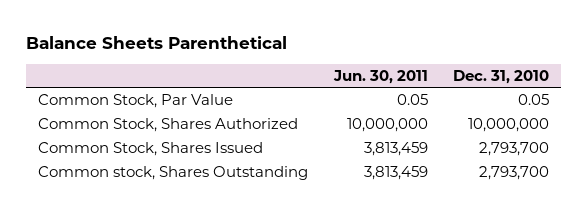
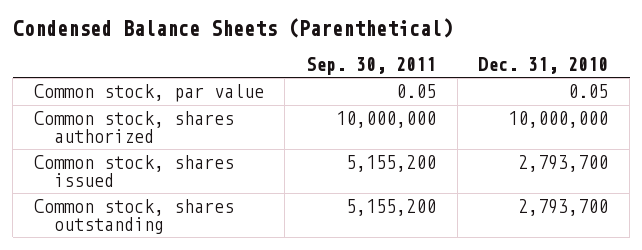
- Balance Sheets Parenthetical
+ Condensed Balance Sheets (Parenthetical)
- | Jun. 30, 2011 | Dec. 31, 2010
+ | Sep. 30, 2011 | Dec. 31, 2010
- Common Stock, Par Value | 0.05 | 0.05
- Common Stock, Shares Authorized | 10,000,000 | 10,000,000
- Common Stock, Shares Issued | 3,813,459 | 2,793,700
- Common stock, Shares Outstanding | 3,813,459 | 2,793,700
+ Common stock, par value | 0.05 | 0.05
+ Common stock, shares authorized | 10,000,000 | 10,000,000
+ Common stock, shares issued | 5,155,200 | 2,793,700
+ Common stock, shares outstanding | 5,155,200 | 2,793,700

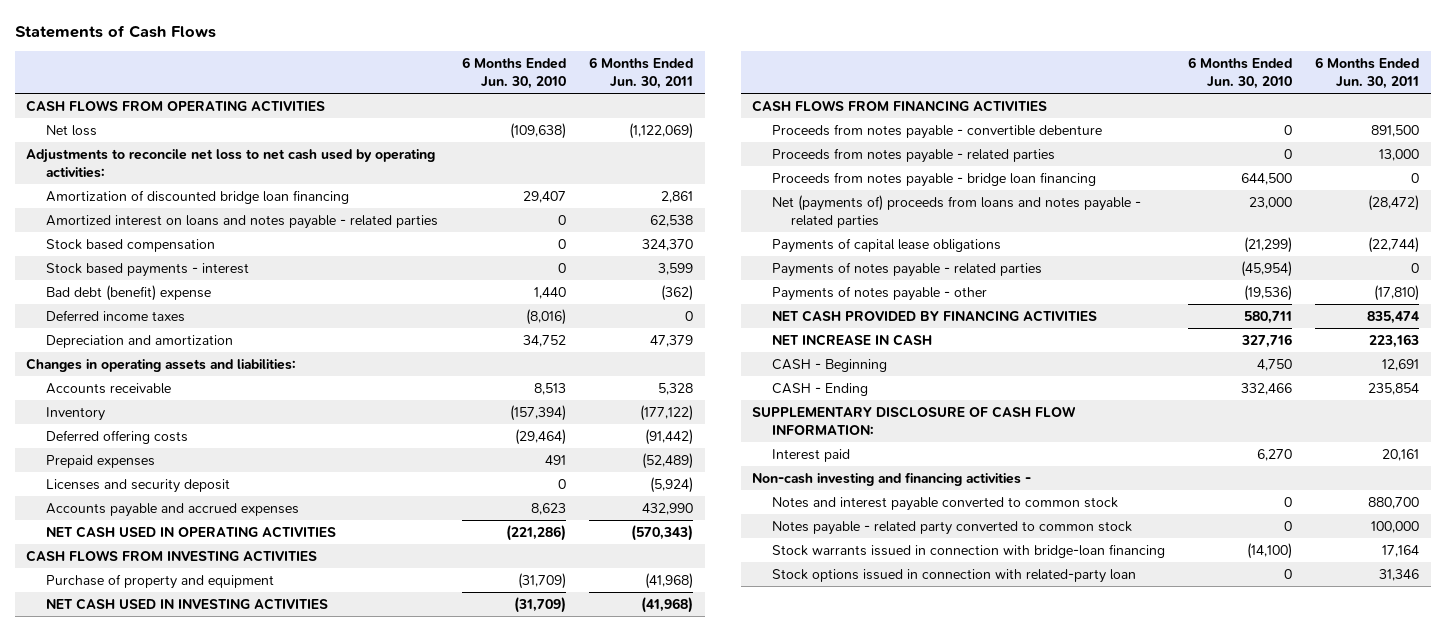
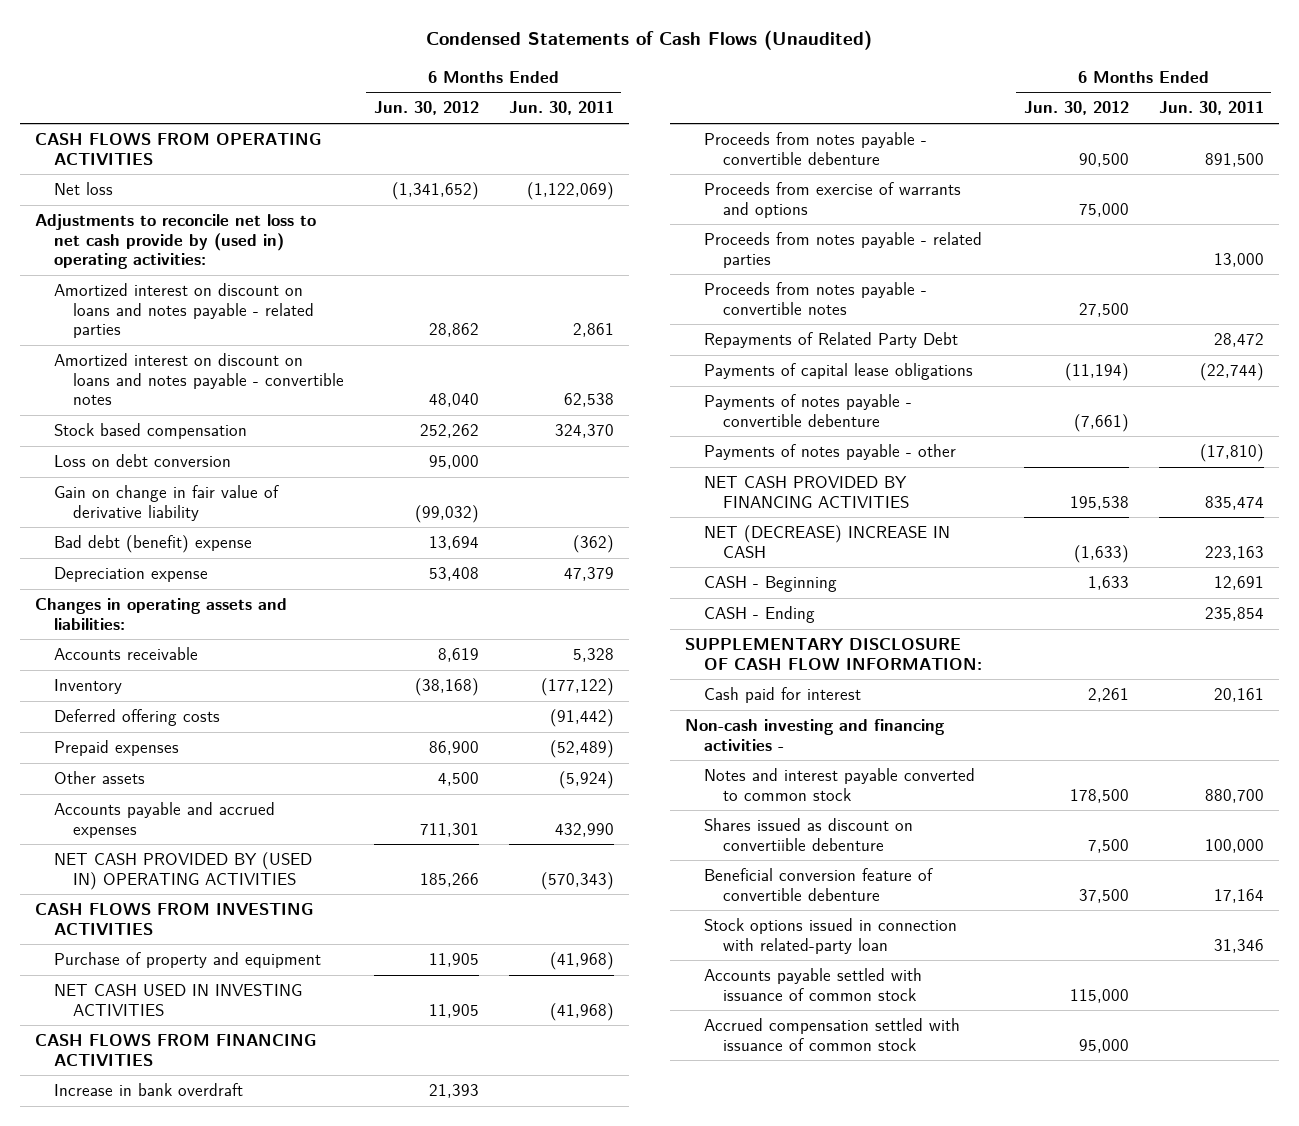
- Statements of Cash Flows
+ Condensed Statements of Cash Flows (Unaudited)
- | 6 Months Ended Jun. 30, 2010 | 6 Months Ended Jun. 30, 2011
+ | 6 Months Ended Jun. 30, 2012 | 6 Months Ended Jun. 30, 2011
- Adjustments to reconcile net loss to net cash used by operating activities:
- Amortization of discounted bridge loan financing | 29,407 | 2,861
- Amortized interest on loans and notes payable - related parties | 0 | 62,538
+ Adjustments to reconcile net loss to net cash provide by (used in) operating activities:
+ Amortized interest on discount on loans and notes payable - related parties | 28,862 | 2,861
+ Amortized interest on discount on loans and notes payable - convertible notes | 48,040 | 62,538
- Stock based payments - interest | 0 | 3,599
+ Loss on debt conversion | 95,000 |
+ Gain on change in fair value of derivative liability | (99,032) |
- Deferred income taxes | (8,016) | 0
- Depreciation and amortization | 34,752 | 47,379
+ Depreciation expense | 53,408 | 47,379
- Licenses and security deposit | 0 | (5,924)
+ Other assets | 4,500 | (5,924)
- NET CASH USED IN OPERATING ACTIVITIES | (221,286) | (570,343)
+ NET CASH PROVIDED BY (USED IN) OPERATING ACTIVITIES | 185,266 | (570,343)
+ Increase in bank overdraft | 21,393 |
+ Proceeds from exercise of warrants and options | 75,000 |
- Proceeds from notes payable - bridge loan financing | 644,500 | 0
- Net (payments of) proceeds from loans and notes payable - related parties | 23,000 | (28,472)
+ Proceeds from notes payable - convertible notes | 27,500 |
+ Repayments of Related Party Debt | | 28,472
- Payments of notes payable - related parties | (45,954) | 0
+ Payments of notes payable - convertible debenture | (7,661) |
- NET INCREASE IN CASH | 327,716 | 223,163
+ NET (DECREASE) INCREASE IN CASH | (1,633) | 223,163
- Interest paid | 6,270 | 20,161
+ Cash paid for interest | 2,261 | 20,161
- Notes payable - related party converted to common stock | 0 | 100,000
- Stock warrants issued in connection with bridge-loan financing | (14,100) | 17,164
+ Shares issued as discount on convertiible debenture | 7,500 | 100,000
+ Beneficial conversion feature of convertible debenture | 37,500 | 17,164
+ Accounts payable settled with issuance of common stock | 115,000 |
+ Accrued compensation settled with issuance of common stock | 95,000 |

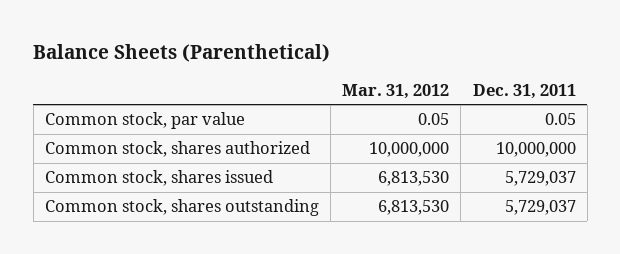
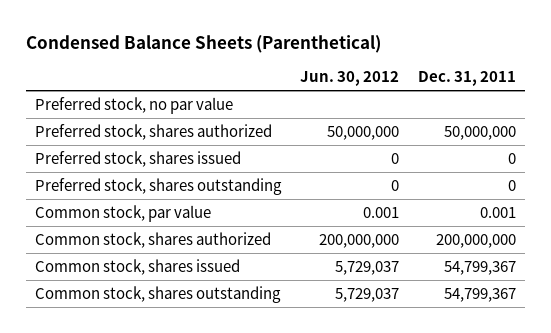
- Balance Sheets (Parenthetical)
+ Condensed Balance Sheets (Parenthetical)
- | Mar. 31, 2012 | Dec. 31, 2011
+ | Jun. 30, 2012 | Dec. 31, 2011
- Common stock, par value | 0.05 | 0.05
- Common stock, shares authorized | 10,000,000 | 10,000,000
- Common stock, shares issued | 6,813,530 | 5,729,037
- Common stock, shares outstanding | 6,813,530 | 5,729,037
+ Preferred stock, no par value
+ Preferred stock, shares authorized | 50,000,000 | 50,000,000
+ Preferred stock, shares issued | 0 | 0
+ Preferred stock, shares outstanding | 0 | 0
+ Common stock, par value | 0.001 | 0.001
+ Common stock, shares authorized | 200,000,000 | 200,000,000
+ Common stock, shares issued | 5,729,037 | 54,799,367
+ Common stock, shares outstanding | 5,729,037 | 54,799,367

